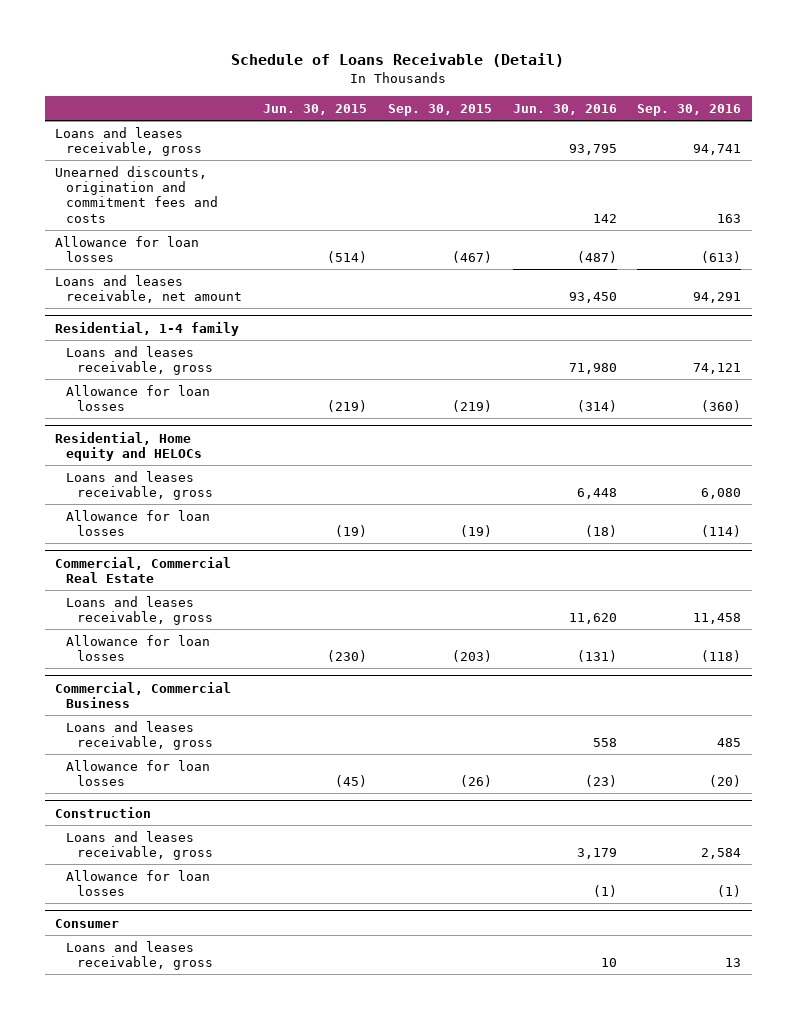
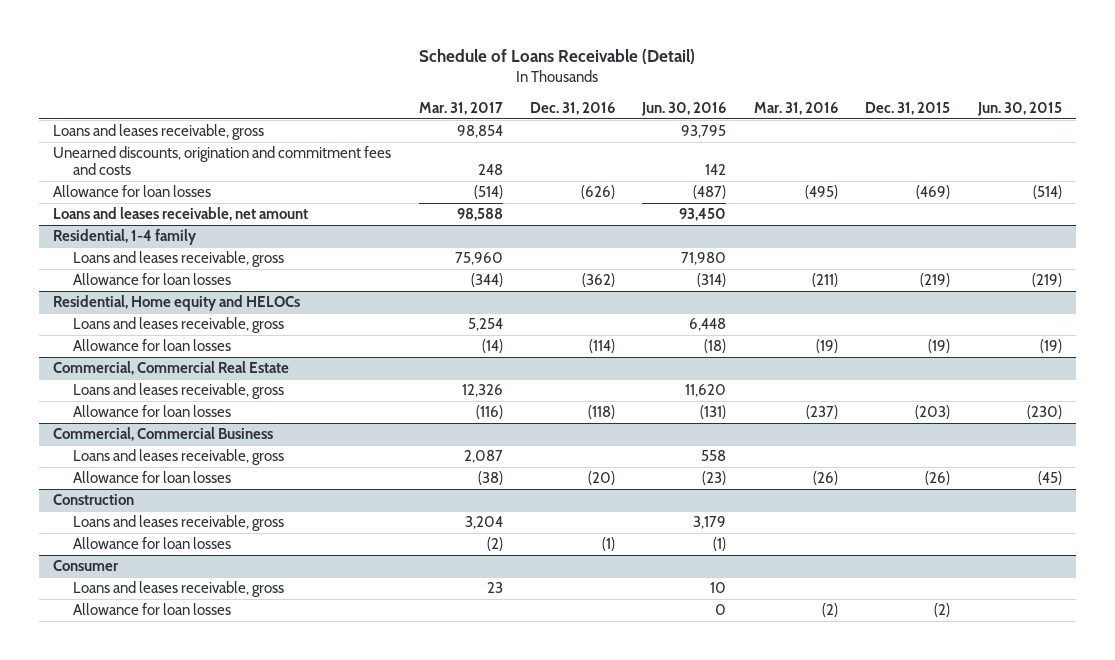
- | Jun. 30, 2015 | Sep. 30, 2015 | Jun. 30, 2016 | Sep. 30, 2016
+ | Mar. 31, 2017 | Dec. 31, 2016 | Jun. 30, 2016 | Mar. 31, 2016 | Dec. 31, 2015 | Jun. 30, 2015
@ Consumer
+ Allowance for loan losses | | | 0 | (2) | (2) |

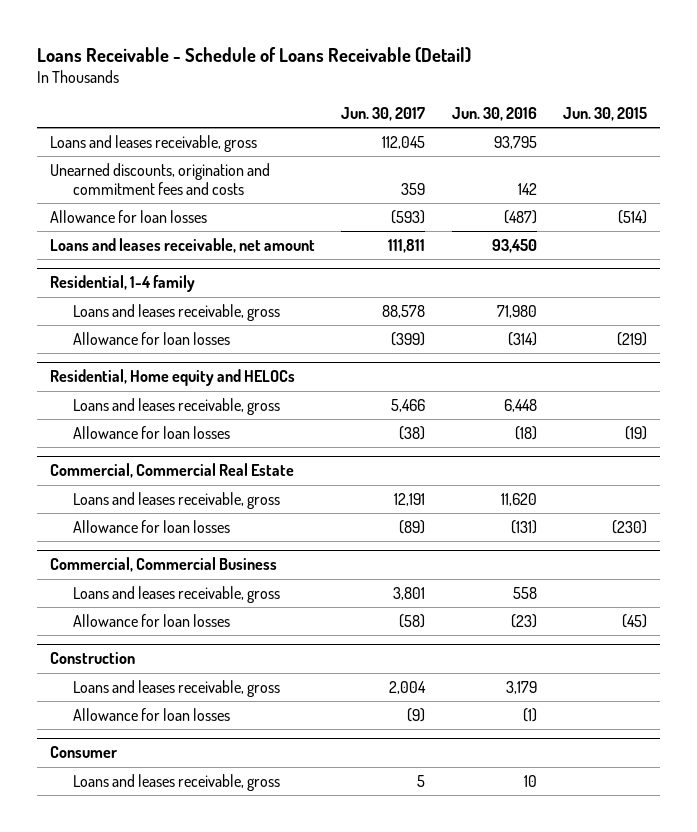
- Schedule of Loans Receivable (Detail)
+ Loans Receivable - Schedule of Loans Receivable (Detail)
- | Mar. 31, 2017 | Dec. 31, 2016 | Jun. 30, 2016 | Mar. 31, 2016 | Dec. 31, 2015 | Jun. 30, 2015
+ | Jun. 30, 2017 | Jun. 30, 2016 | Jun. 30, 2015
@ Consumer
- Allowance for loan losses | | | 0 | (2) | (2) |

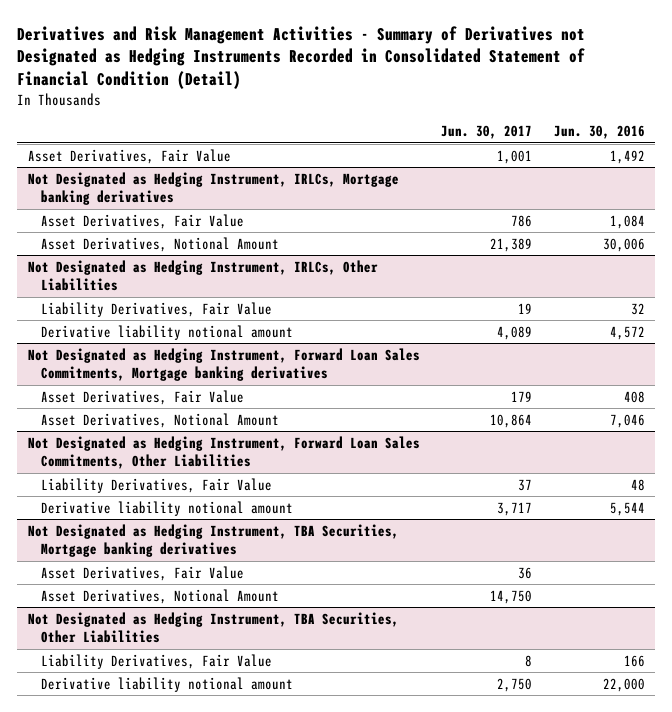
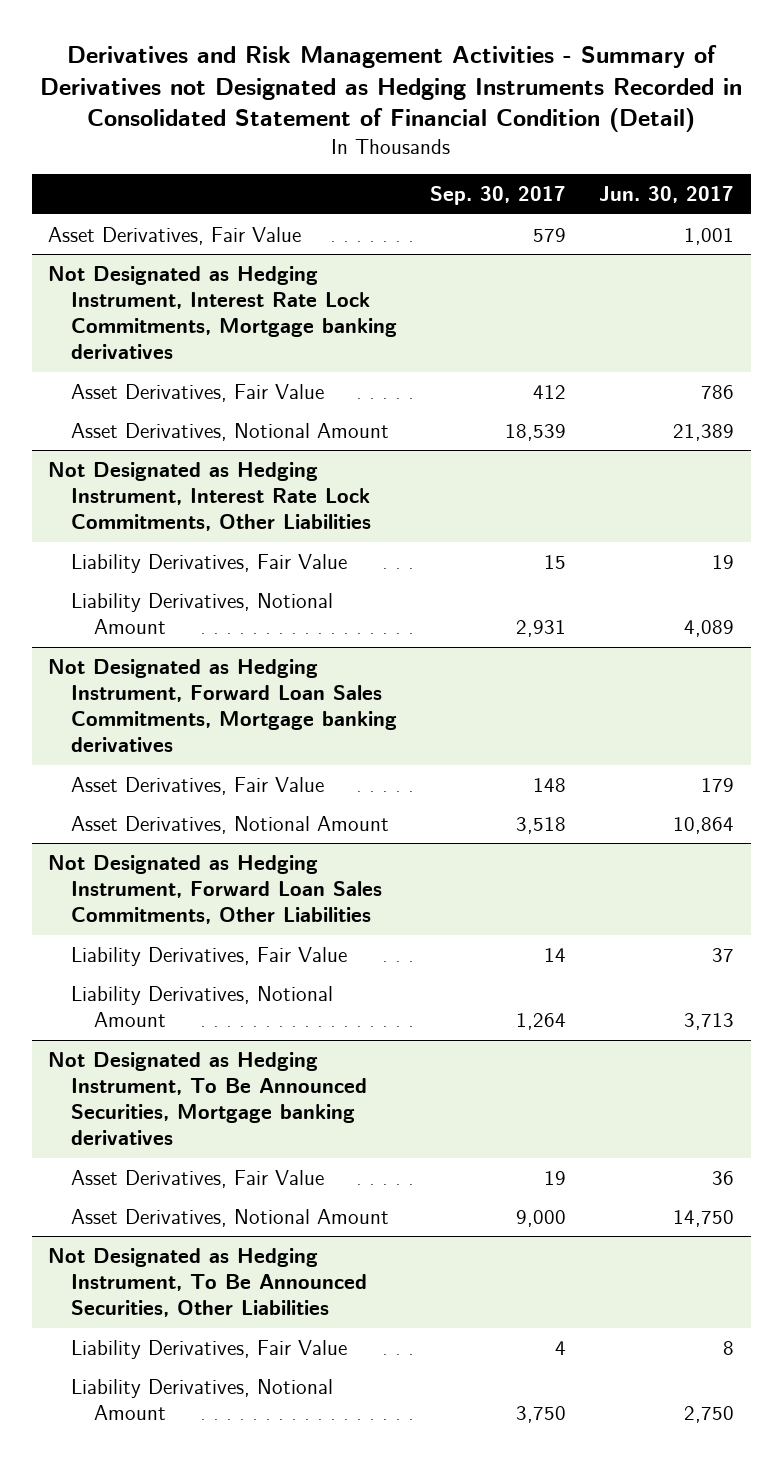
- | Jun. 30, 2017 | Jun. 30, 2016
+ | Sep. 30, 2017 | Jun. 30, 2017
- Not Designated as Hedging Instrument, IRLCs, Mortgage banking derivatives
+ Not Designated as Hedging Instrument, Interest Rate Lock Commitments, Mortgage banking derivatives
- Not Designated as Hedging Instrument, IRLCs, Other Liabilities
+ Not Designated as Hedging Instrument, Interest Rate Lock Commitments, Other Liabilities
- Derivative liability notional amount | 4,089 | 4,572
+ Liability Derivatives, Notional Amount | 2,931 | 4,089
@ Not Designated as Hedging Instrument, Forward Loan Sales Commitments, Other Liabilities
- Derivative liability notional amount | 3,717 | 5,544
- Not Designated as Hedging Instrument, TBA Securities, Mortgage banking derivatives
@ Not Designated as Hedging Instrument, Forward Loan Sales Commitments, Other Liabilities
+ Liability Derivatives, Notional Amount | 1,264 | 3,713
+ Not Designated as Hedging Instrument, To Be Announced Securities, Mortgage banking derivatives
- Not Designated as Hedging Instrument, TBA Securities, Other Liabilities
+ Not Designated as Hedging Instrument, To Be Announced Securities, Other Liabilities
- Derivative liability notional amount | 2,750 | 22,000
+ Liability Derivatives, Notional Amount | 3,750 | 2,750

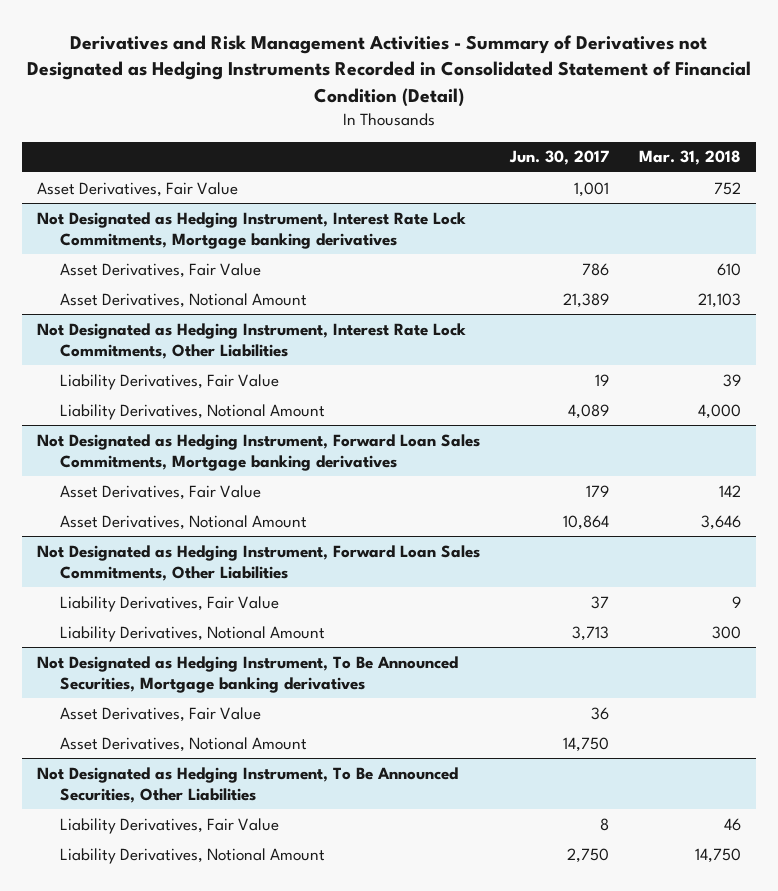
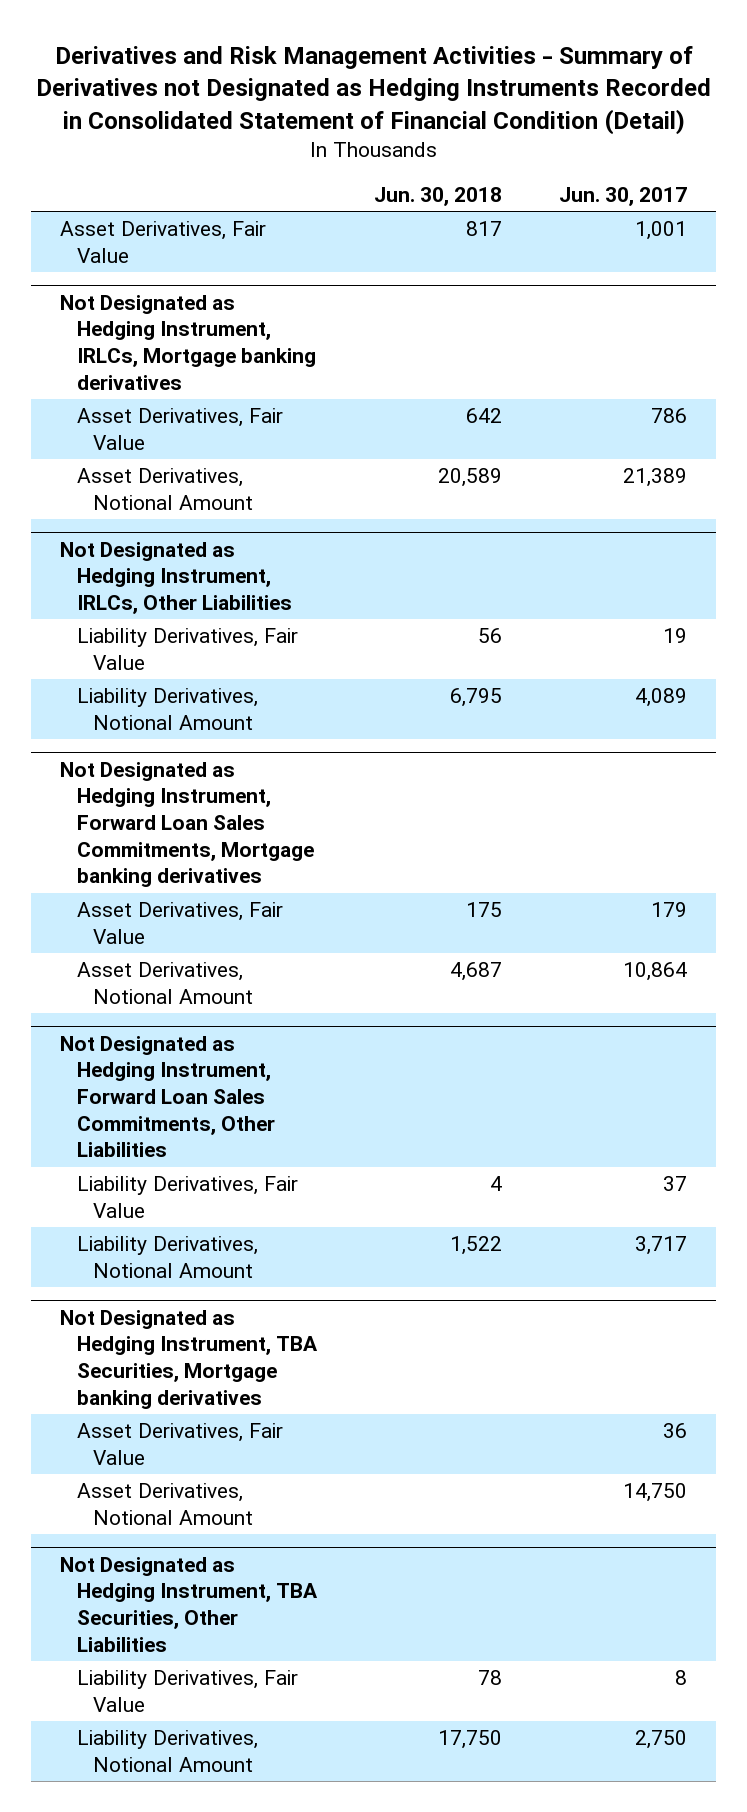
- | Jun. 30, 2017 | Mar. 31, 2018
+ | Jun. 30, 2018 | Jun. 30, 2017
- Not Designated as Hedging Instrument, Interest Rate Lock Commitments, Mortgage banking derivatives
+ Not Designated as Hedging Instrument, IRLCs, Mortgage banking derivatives
- Not Designated as Hedging Instrument, Interest Rate Lock Commitments, Other Liabilities
+ Not Designated as Hedging Instrument, IRLCs, Other Liabilities
@ Not Designated as Hedging Instrument, Forward Loan Sales Commitments, Other Liabilities
- Liability Derivatives, Notional Amount | 3,713 | 300
- Not Designated as Hedging Instrument, To Be Announced Securities, Mortgage banking derivatives
@ Not Designated as Hedging Instrument, Forward Loan Sales Commitments, Other Liabilities
+ Liability Derivatives, Notional Amount | 1,522 | 3,717
+ Not Designated as Hedging Instrument, TBA Securities, Mortgage banking derivatives
- Not Designated as Hedging Instrument, To Be Announced Securities, Other Liabilities
+ Not Designated as Hedging Instrument, TBA Securities, Other Liabilities

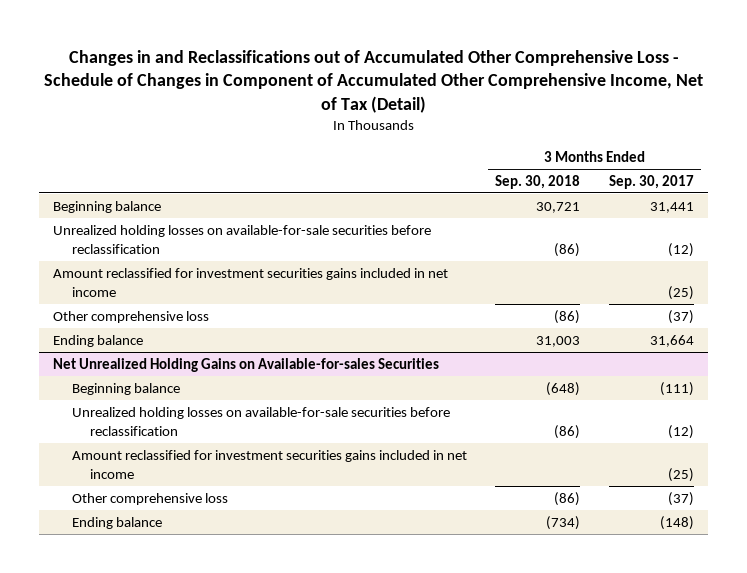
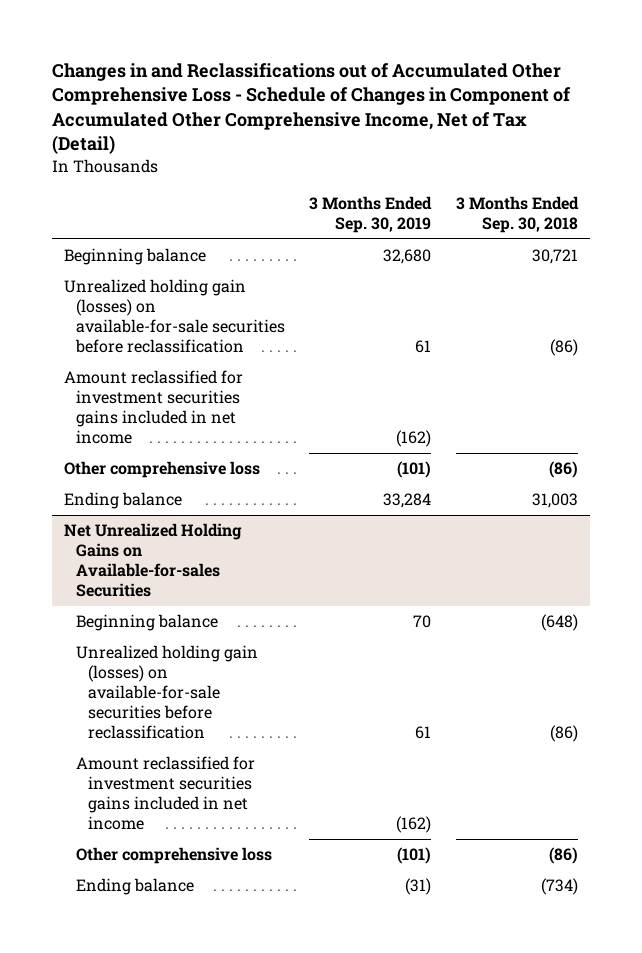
- | 3 Months Ended Sep. 30, 2018 | 3 Months Ended Sep. 30, 2017
+ | 3 Months Ended Sep. 30, 2019 | 3 Months Ended Sep. 30, 2018
- Unrealized holding losses on available-for-sale securities before reclassification | (86) | (12)
+ Unrealized holding gain (losses) on available-for-sale securities before reclassification | 61 | (86)
@ Net Unrealized Holding Gains on Available-for-sales Securities
- Unrealized holding losses on available-for-sale securities before reclassification | (86) | (12)
+ Unrealized holding gain (losses) on available-for-sale securities before reclassification | 61 | (86)

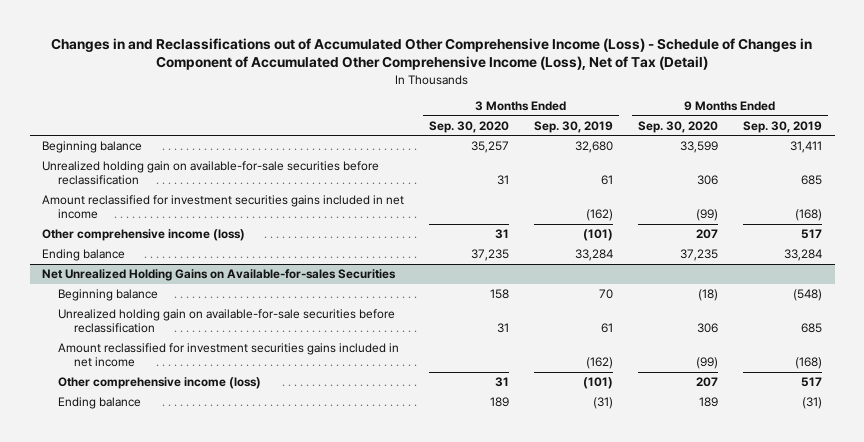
- Changes in and Reclassifications out of Accumulated Other Comprehensive Loss - Schedule of Changes in Component of Accumulated Other Comprehensive Income, Net of Tax (Detail)
+ Changes in and Reclassifications out of Accumulated Other Comprehensive Income (Loss) - Schedule of Changes in Component of Accumulated Other Comprehensive Income (Loss), Net of Tax (Detail)
- | 3 Months Ended Sep. 30, 2019 | 3 Months Ended Sep. 30, 2018
+ | 3 Months Ended Sep. 30, 2020 | 3 Months Ended Sep. 30, 2019 | 9 Months Ended Sep. 30, 2020 | 9 Months Ended Sep. 30, 2019
- Unrealized holding gain (losses) on available-for-sale securities before reclassification | 61 | (86)
+ Unrealized holding gain on available-for-sale securities before reclassification | 31 | 61 | 306 | 685
- Other comprehensive loss | (101) | (86)
+ Other comprehensive income (loss) | 31 | (101) | 207 | 517
@ Net Unrealized Holding Gains on Available-for-sales Securities
- Unrealized holding gain (losses) on available-for-sale securities before reclassification | 61 | (86)
+ Unrealized holding gain on available-for-sale securities before reclassification | 31 | 61 | 306 | 685
- Other comprehensive loss | (101) | (86)
+ Other comprehensive income (loss) | 31 | (101) | 207 | 517

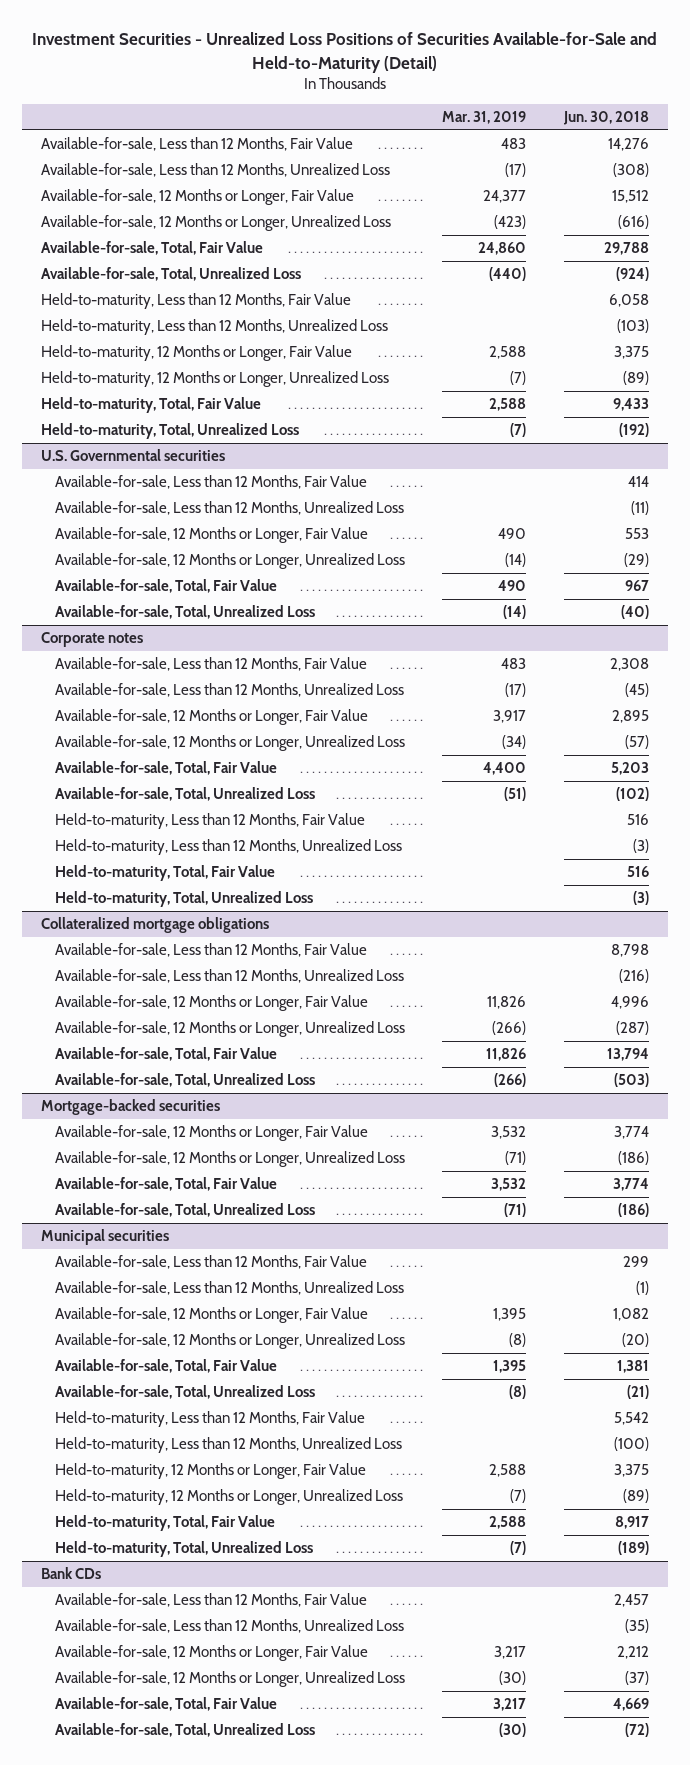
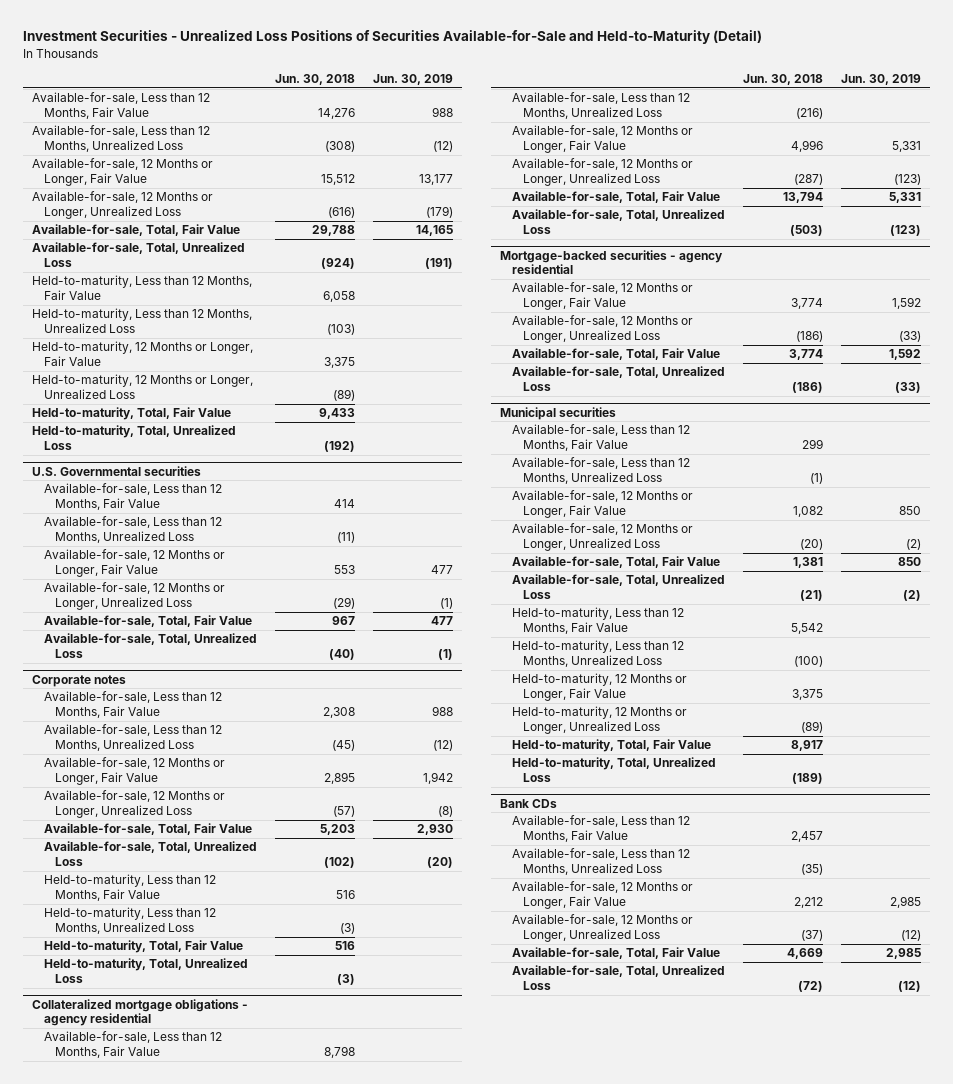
- | Mar. 31, 2019 | Jun. 30, 2018
+ | Jun. 30, 2018 | Jun. 30, 2019
- Collateralized mortgage obligations
+ Collateralized mortgage obligations - agency residential
- Mortgage-backed securities
+ Mortgage-backed securities - agency residential

